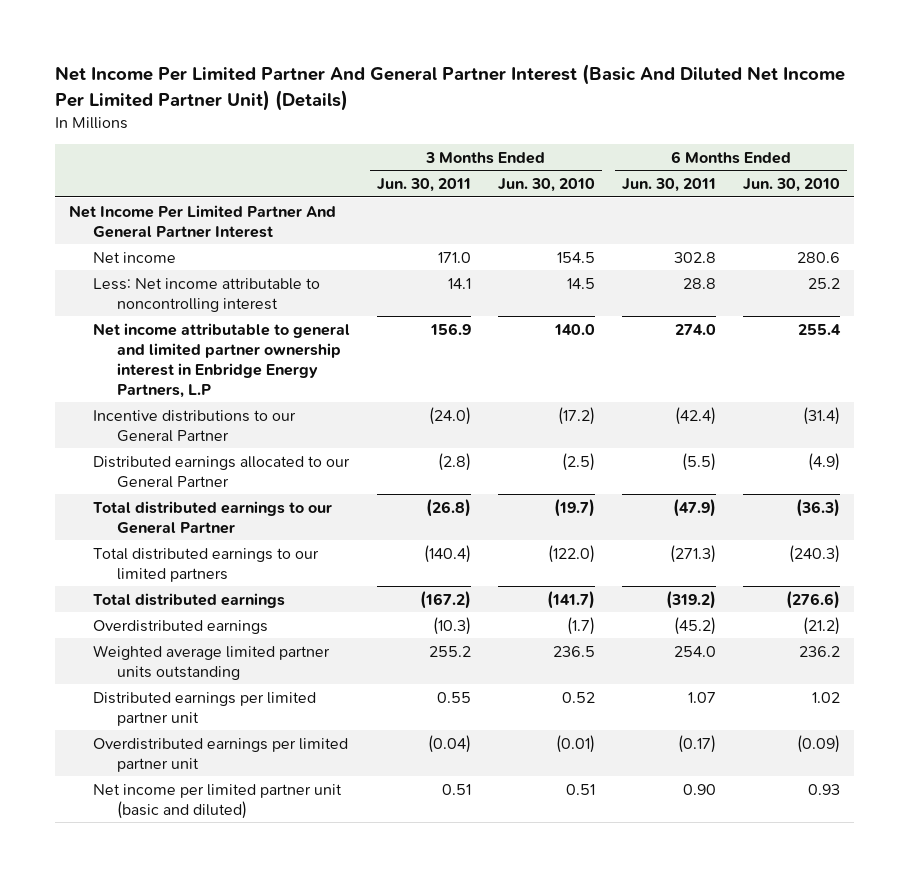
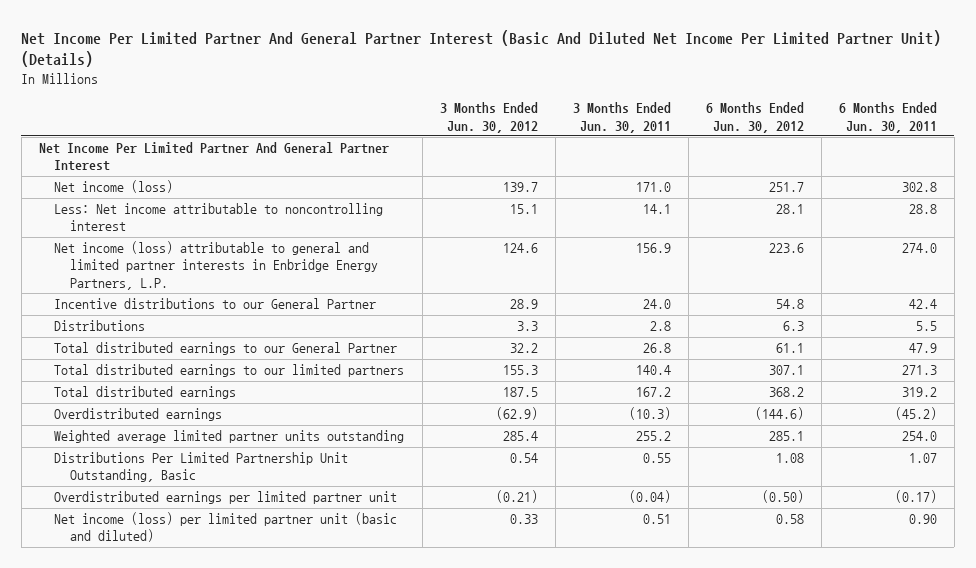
- | 3 Months Ended Jun. 30, 2011 | 3 Months Ended Jun. 30, 2010 | 6 Months Ended Jun. 30, 2011 | 6 Months Ended Jun. 30, 2010
+ | 3 Months Ended Jun. 30, 2012 | 3 Months Ended Jun. 30, 2011 | 6 Months Ended Jun. 30, 2012 | 6 Months Ended Jun. 30, 2011
- Net income | 171.0 | 154.5 | 302.8 | 280.6
+ Net income (loss) | 139.7 | 171.0 | 251.7 | 302.8
- Net income attributable to general and limited partner ownership interest in Enbridge Energy Partners, L.P | 156.9 | 140.0 | 274.0 | 255.4
- Incentive distributions to our General Partner | (24.0) | (17.2) | (42.4) | (31.4)
- Distributed earnings allocated to our General Partner | (2.8) | (2.5) | (5.5) | (4.9)
- Total distributed earnings to our General Partner | (26.8) | (19.7) | (47.9) | (36.3)
- Total distributed earnings to our limited partners | (140.4) | (122.0) | (271.3) | (240.3)
- Total distributed earnings | (167.2) | (141.7) | (319.2) | (276.6)
+ Net income (loss) attributable to general and limited partner interests in Enbridge Energy Partners, L.P. | 124.6 | 156.9 | 223.6 | 274.0
+ Incentive distributions to our General Partner | 28.9 | 24.0 | 54.8 | 42.4
+ Distributions | 3.3 | 2.8 | 6.3 | 5.5
+ Total distributed earnings to our General Partner | 32.2 | 26.8 | 61.1 | 47.9
+ Total distributed earnings to our limited partners | 155.3 | 140.4 | 307.1 | 271.3
+ Total distributed earnings | 187.5 | 167.2 | 368.2 | 319.2
- Distributed earnings per limited partner unit | 0.55 | 0.52 | 1.07 | 1.02
+ Distributions Per Limited Partnership Unit Outstanding, Basic | 0.54 | 0.55 | 1.08 | 1.07
- Net income per limited partner unit (basic and diluted) | 0.51 | 0.51 | 0.90 | 0.93
+ Net income (loss) per limited partner unit (basic and diluted) | 0.33 | 0.51 | 0.58 | 0.90

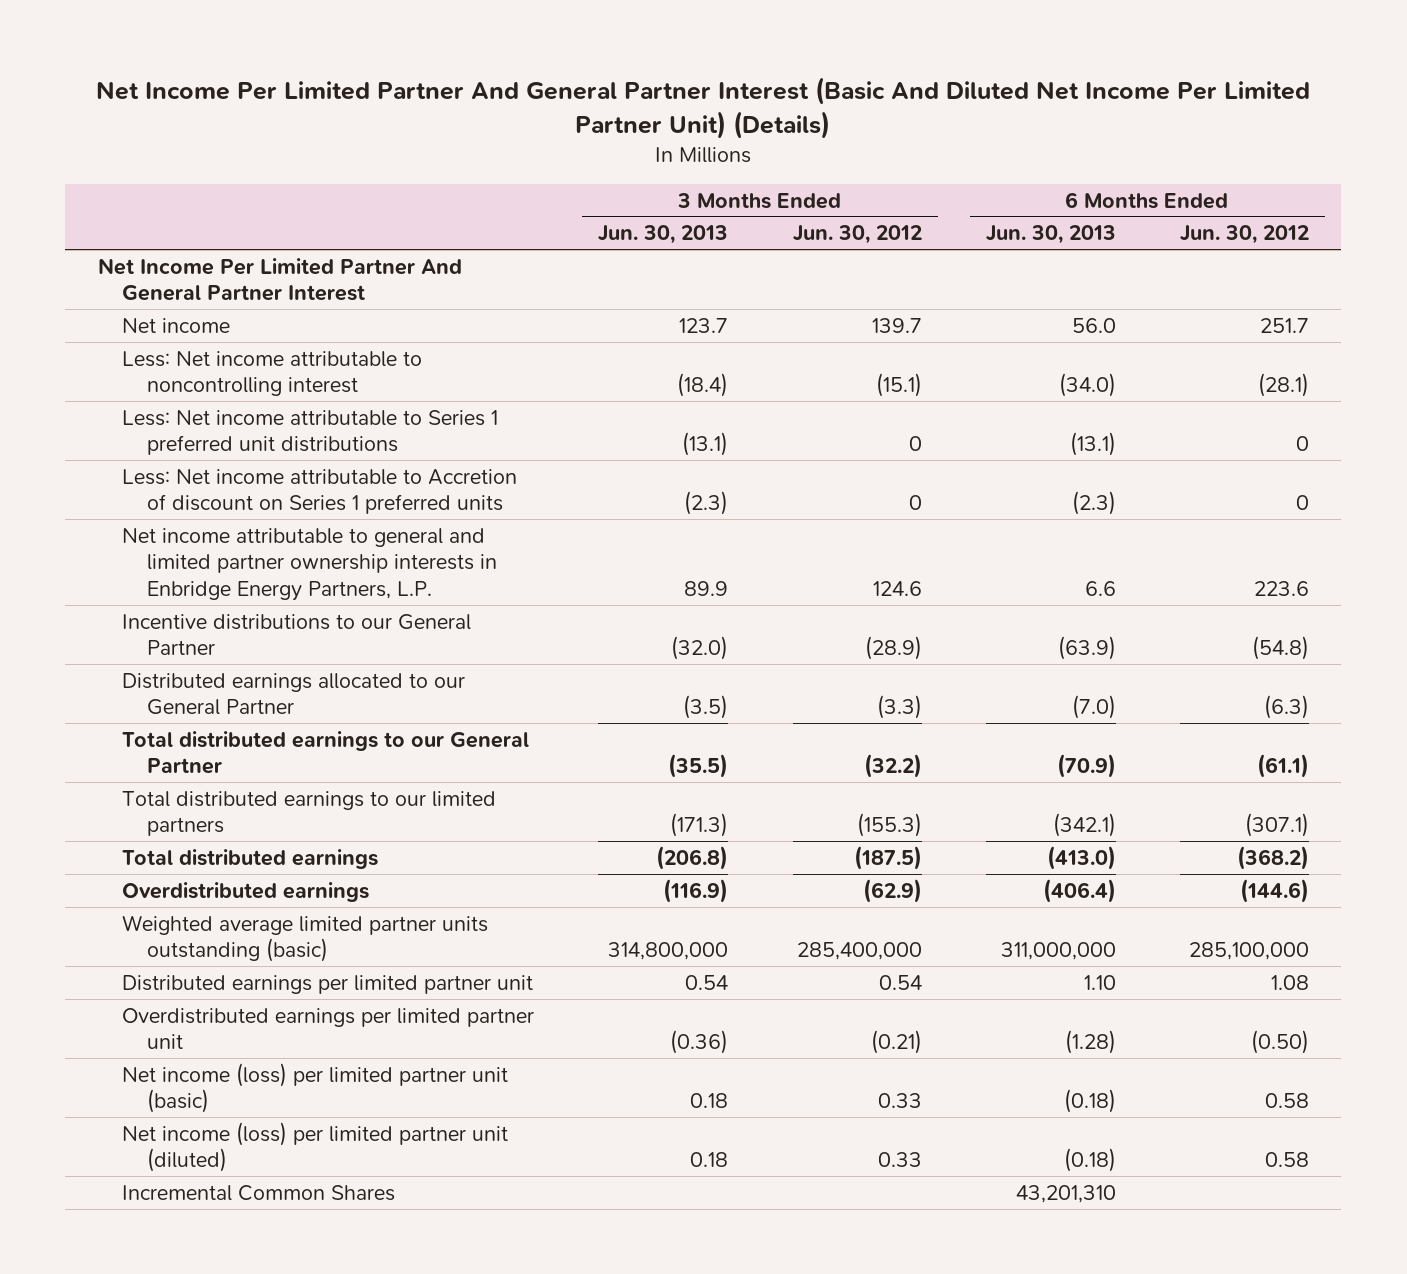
- | 3 Months Ended Jun. 30, 2012 | 3 Months Ended Jun. 30, 2011 | 6 Months Ended Jun. 30, 2012 | 6 Months Ended Jun. 30, 2011
+ | 3 Months Ended Jun. 30, 2013 | 3 Months Ended Jun. 30, 2012 | 6 Months Ended Jun. 30, 2013 | 6 Months Ended Jun. 30, 2012
- Net income (loss) | 139.7 | 171.0 | 251.7 | 302.8
- Less: Net income attributable to noncontrolling interest | 15.1 | 14.1 | 28.1 | 28.8
- Net income (loss) attributable to general and limited partner interests in Enbridge Energy Partners, L.P. | 124.6 | 156.9 | 223.6 | 274.0
- Incentive distributions to our General Partner | 28.9 | 24.0 | 54.8 | 42.4
- Distributions | 3.3 | 2.8 | 6.3 | 5.5
- Total distributed earnings to our General Partner | 32.2 | 26.8 | 61.1 | 47.9
- Total distributed earnings to our limited partners | 155.3 | 140.4 | 307.1 | 271.3
- Total distributed earnings | 187.5 | 167.2 | 368.2 | 319.2
+ Net income | 123.7 | 139.7 | 56.0 | 251.7
+ Less: Net income attributable to noncontrolling interest | (18.4) | (15.1) | (34.0) | (28.1)
+ Less: Net income attributable to Series 1 preferred unit distributions | (13.1) | 0 | (13.1) | 0
+ Less: Net income attributable to Accretion of discount on Series 1 preferred units | (2.3) | 0 | (2.3) | 0
+ Net income attributable to general and limited partner ownership interests in Enbridge Energy Partners, L.P. | 89.9 | 124.6 | 6.6 | 223.6
+ Incentive distributions to our General Partner | (32.0) | (28.9) | (63.9) | (54.8)
+ Distributed earnings allocated to our General Partner | (3.5) | (3.3) | (7.0) | (6.3)
+ Total distributed earnings to our General Partner | (35.5) | (32.2) | (70.9) | (61.1)
+ Total distributed earnings to our limited partners | (171.3) | (155.3) | (342.1) | (307.1)
+ Total distributed earnings | (206.8) | (187.5) | (413.0) | (368.2)
- Weighted average limited partner units outstanding | 285.4 | 255.2 | 285.1 | 254.0
- Distributions Per Limited Partnership Unit Outstanding, Basic | 0.54 | 0.55 | 1.08 | 1.07
+ Weighted average limited partner units outstanding (basic) | 314,800,000 | 285,400,000 | 311,000,000 | 285,100,000
+ Distributed earnings per limited partner unit | 0.54 | 0.54 | 1.10 | 1.08
- Net income (loss) per limited partner unit (basic and diluted) | 0.33 | 0.51 | 0.58 | 0.90
+ Net income (loss) per limited partner unit (basic) | 0.18 | 0.33 | (0.18) | 0.58
+ Net income (loss) per limited partner unit (diluted) | 0.18 | 0.33 | (0.18) | 0.58
+ Incremental Common Shares | | | 43,201,310 |

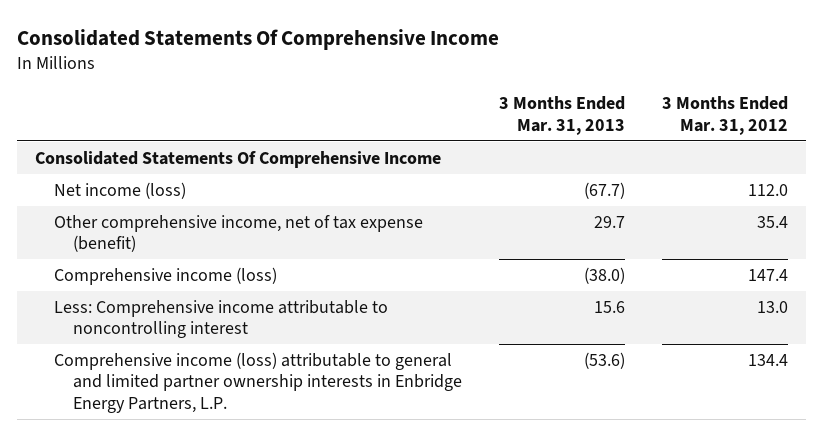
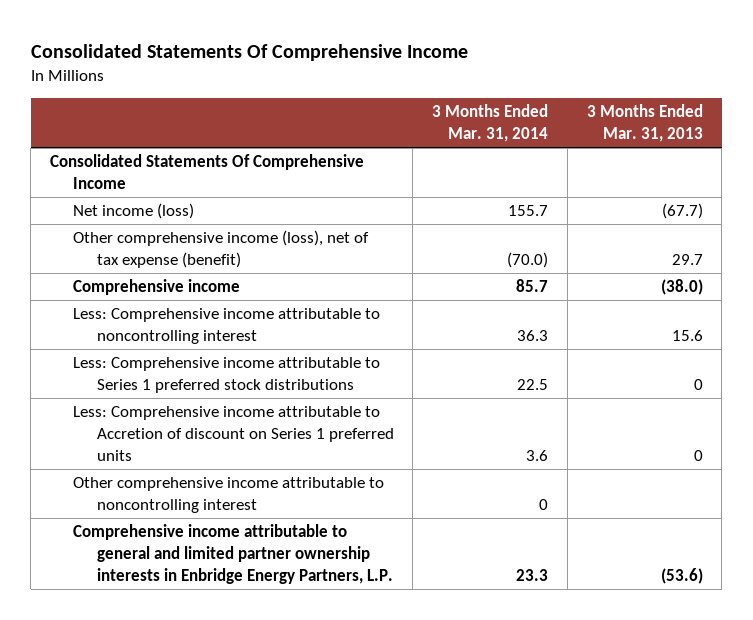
- | 3 Months Ended Mar. 31, 2013 | 3 Months Ended Mar. 31, 2012
+ | 3 Months Ended Mar. 31, 2014 | 3 Months Ended Mar. 31, 2013
- Other comprehensive income, net of tax expense (benefit) | 29.7 | 35.4
- Comprehensive income (loss) | (38.0) | 147.4
+ Other comprehensive income (loss), net of tax expense (benefit) | (70.0) | 29.7
+ Comprehensive income | 85.7 | (38.0)
- Comprehensive income (loss) attributable to general and limited partner ownership interests in Enbridge Energy Partners, L.P. | (53.6) | 134.4
+ Less: Comprehensive income attributable to Series 1 preferred stock distributions | 22.5 | 0
+ Less: Comprehensive income attributable to Accretion of discount on Series 1 preferred units | 3.6 | 0
+ Other comprehensive income attributable to noncontrolling interest | 0 |
+ Comprehensive income attributable to general and limited partner ownership interests in Enbridge Energy Partners, L.P. | 23.3 | (53.6)

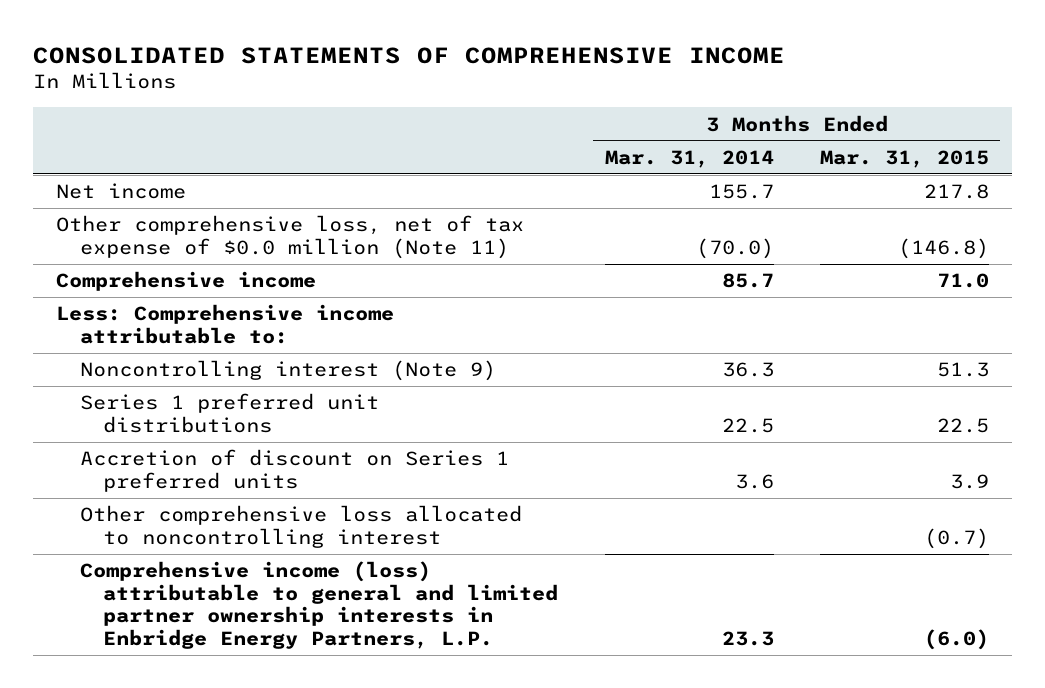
- Consolidated Statements Of Comprehensive Income
+ CONSOLIDATED STATEMENTS OF COMPREHENSIVE INCOME
- | 3 Months Ended Mar. 31, 2014 | 3 Months Ended Mar. 31, 2013
+ | 3 Months Ended Mar. 31, 2014 | 3 Months Ended Mar. 31, 2015
- Consolidated Statements Of Comprehensive Income
- Net income (loss) | 155.7 | (67.7)
- Other comprehensive income (loss), net of tax expense (benefit) | (70.0) | 29.7
+ Net income | 155.7 | 217.8
+ Other comprehensive loss, net of tax expense of $0.0 million (Note 11) | (70.0) | (146.8)
- Less: Comprehensive income attributable to noncontrolling interest | 36.3 | 15.6
- Less: Comprehensive income attributable to Series 1 preferred stock distributions | 22.5 | 0
- Less: Comprehensive income attributable to Accretion of discount on Series 1 preferred units | 3.6 | 0
- Other comprehensive income attributable to noncontrolling interest | 0 |
- Comprehensive income attributable to general and limited partner ownership interests in Enbridge Energy Partners, L.P. | 23.3 | (53.6)
+ Less: Comprehensive income attributable to:
+ Noncontrolling interest (Note 9) | 36.3 | 51.3
+ Series 1 preferred unit distributions | 22.5 | 22.5
+ Accretion of discount on Series 1 preferred units | 3.6 | 3.9
+ Other comprehensive loss allocated to noncontrolling interest | | (0.7)
+ Comprehensive income (loss) attributable to general and limited partner ownership interests in Enbridge Energy Partners, L.P. | 23.3 | (6.0)

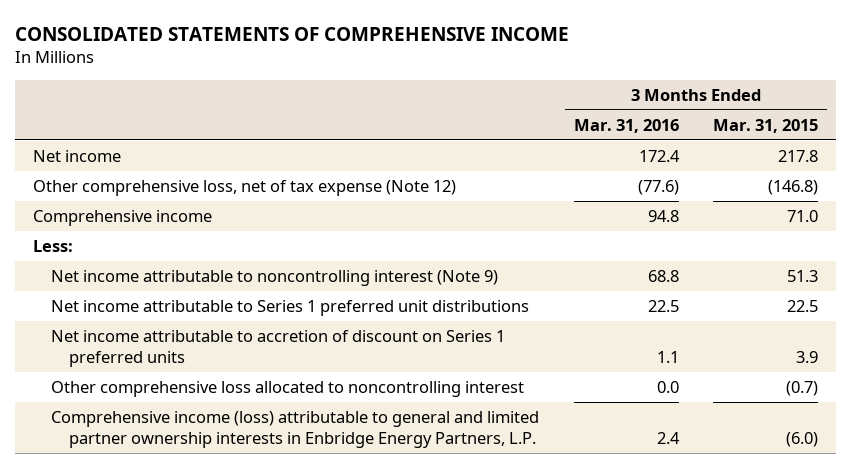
- | 3 Months Ended Mar. 31, 2014 | 3 Months Ended Mar. 31, 2015
+ | 3 Months Ended Mar. 31, 2016 | 3 Months Ended Mar. 31, 2015
- Other comprehensive loss, net of tax expense of $0.0 million (Note 11) | (70.0) | (146.8)
+ Other comprehensive loss, net of tax expense (Note 12) | (77.6) | (146.8)
- Less: Comprehensive income attributable to:
- Noncontrolling interest (Note 9) | 36.3 | 51.3
- Series 1 preferred unit distributions | 22.5 | 22.5
- Accretion of discount on Series 1 preferred units | 3.6 | 3.9
+ Less:
+ Net income attributable to noncontrolling interest (Note 9) | 68.8 | 51.3
+ Net income attributable to Series 1 preferred unit distributions | 22.5 | 22.5
+ Net income attributable to accretion of discount on Series 1 preferred units | 1.1 | 3.9

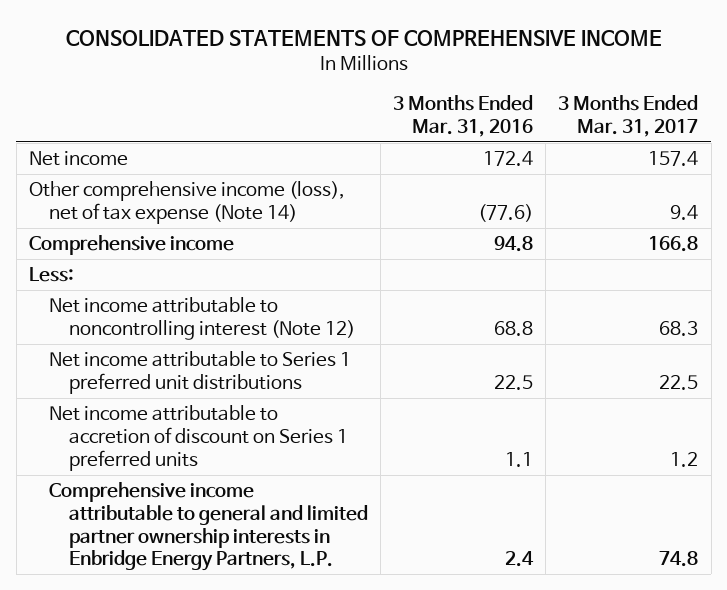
- | 3 Months Ended Mar. 31, 2016 | 3 Months Ended Mar. 31, 2015
+ | 3 Months Ended Mar. 31, 2016 | 3 Months Ended Mar. 31, 2017
- Other comprehensive loss, net of tax expense (Note 12) | (77.6) | (146.8)
+ Other comprehensive income (loss), net of tax expense (Note 14) | (77.6) | 9.4
- Net income attributable to noncontrolling interest (Note 9) | 68.8 | 51.3
+ Net income attributable to noncontrolling interest (Note 12) | 68.8 | 68.3
- Other comprehensive loss allocated to noncontrolling interest | 0.0 | (0.7)
- Comprehensive income (loss) attributable to general and limited partner ownership interests in Enbridge Energy Partners, L.P. | 2.4 | (6.0)
+ Comprehensive income attributable to general and limited partner ownership interests in Enbridge Energy Partners, L.P. | 2.4 | 74.8

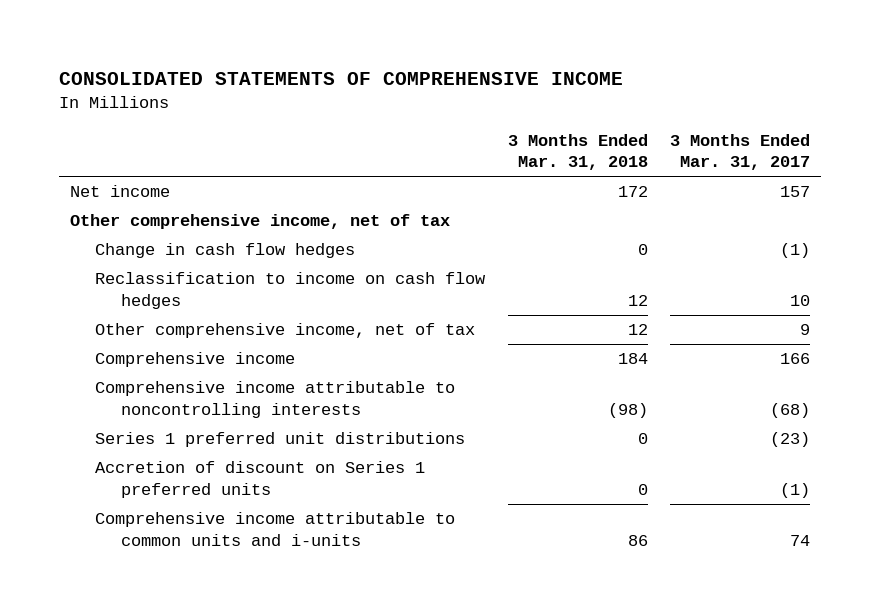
- | 3 Months Ended Mar. 31, 2016 | 3 Months Ended Mar. 31, 2017
+ | 3 Months Ended Mar. 31, 2018 | 3 Months Ended Mar. 31, 2017
- Net income | 172.4 | 157.4
- Other comprehensive income (loss), net of tax expense (Note 14) | (77.6) | 9.4
- Comprehensive income | 94.8 | 166.8
- Less:
- Net income attributable to noncontrolling interest (Note 12) | 68.8 | 68.3
- Net income attributable to Series 1 preferred unit distributions | 22.5 | 22.5
- Net income attributable to accretion of discount on Series 1 preferred units | 1.1 | 1.2
- Comprehensive income attributable to general and limited partner ownership interests in Enbridge Energy Partners, L.P. | 2.4 | 74.8
+ Net income | 172 | 157
+ Other comprehensive income, net of tax
+ Change in cash flow hedges | 0 | (1)
+ Reclassification to income on cash flow hedges | 12 | 10
+ Other comprehensive income, net of tax | 12 | 9
+ Comprehensive income | 184 | 166
+ Comprehensive income attributable to noncontrolling interests | (98) | (68)
+ Series 1 preferred unit distributions | 0 | (23)
+ Accretion of discount on Series 1 preferred units | 0 | (1)
+ Comprehensive income attributable to common units and i-units | 86 | 74

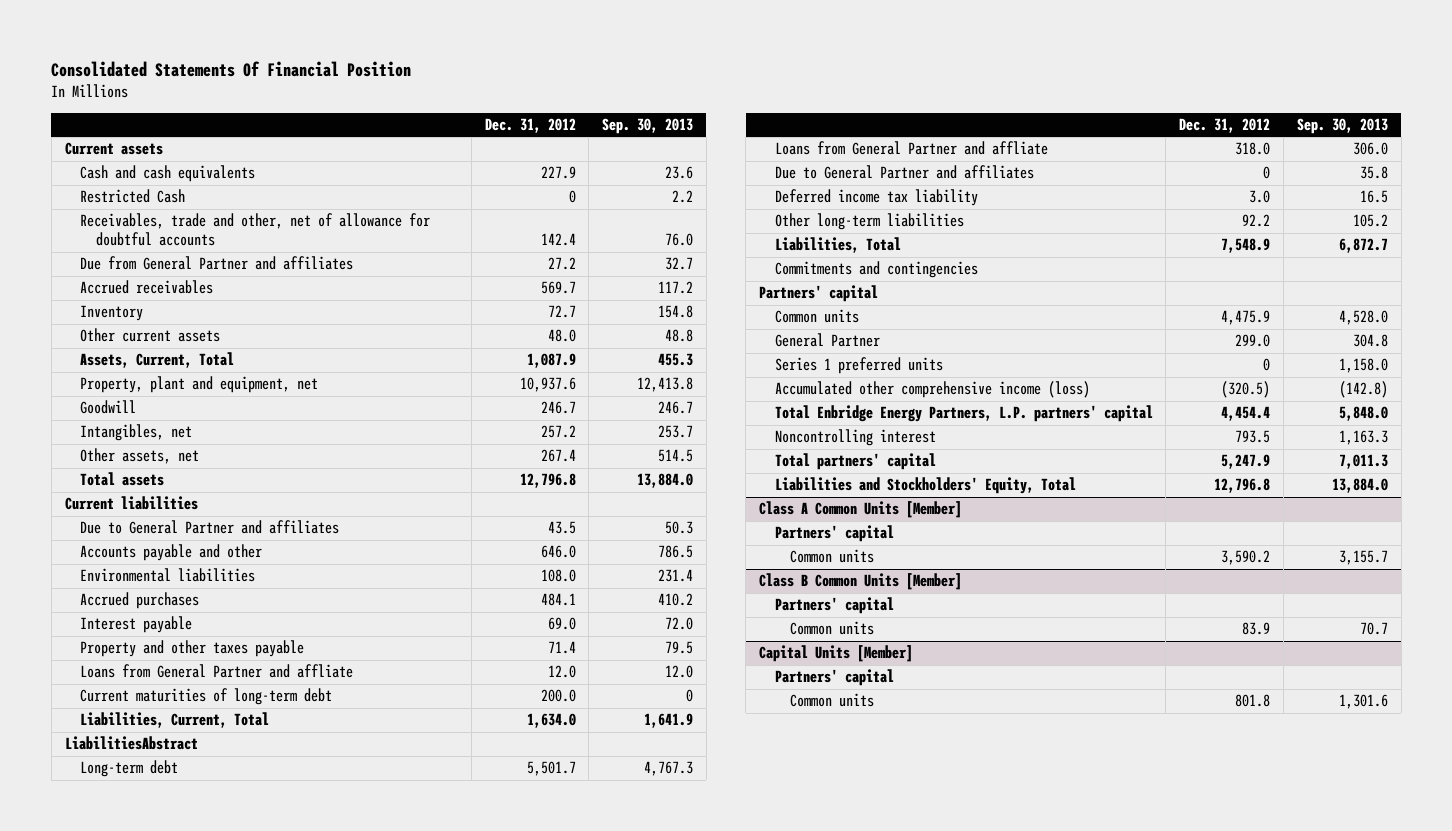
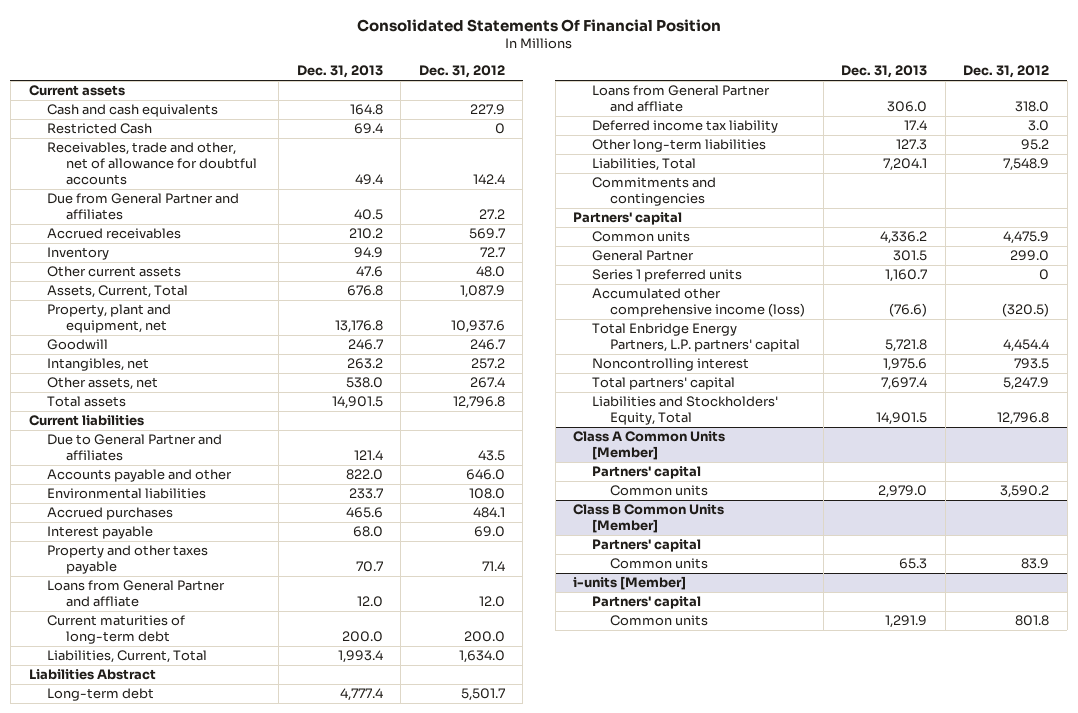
- | Dec. 31, 2012 | Sep. 30, 2013
+ | Dec. 31, 2013 | Dec. 31, 2012
- LiabilitiesAbstract
+ Liabilities Abstract
- Due to General Partner and affiliates | 0 | 35.8
- Other long-term liabilities | 92.2 | 105.2
+ Other long-term liabilities | 127.3 | 95.2
- Capital Units [Member]
+ i-units [Member]

